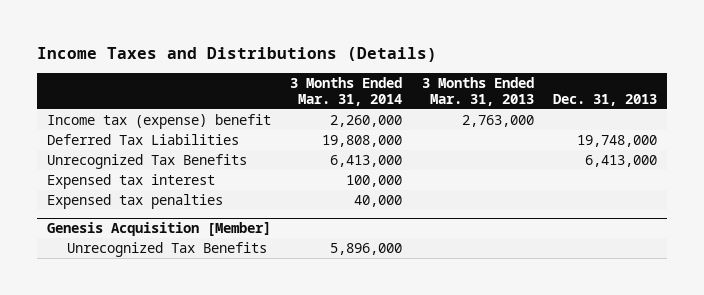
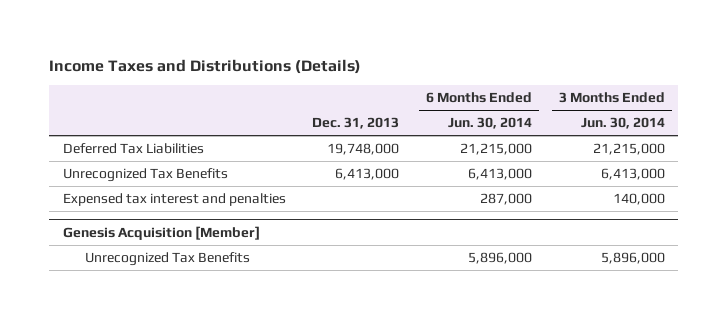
- | 3 Months Ended Mar. 31, 2014 | 3 Months Ended Mar. 31, 2013 | Dec. 31, 2013
+ | Dec. 31, 2013 | 6 Months Ended Jun. 30, 2014 | 3 Months Ended Jun. 30, 2014
- Income tax (expense) benefit | 2,260,000 | 2,763,000 |
- Expensed tax interest | 100,000 | |
- Expensed tax penalties | 40,000 | |
+ Expensed tax interest and penalties | | 287,000 | 140,000

